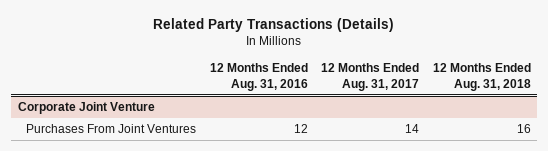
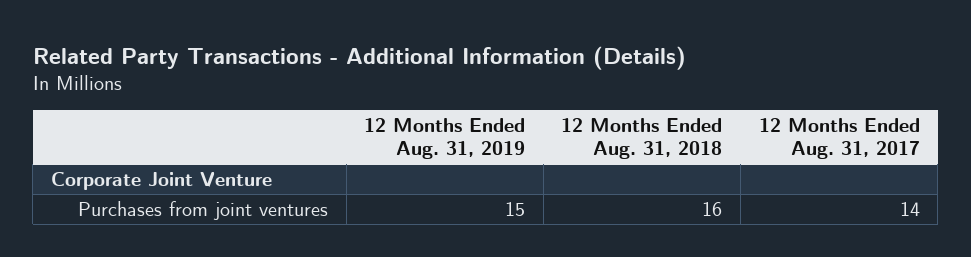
- Related Party Transactions (Details)
+ Related Party Transactions - Additional Information (Details)
- | 12 Months Ended Aug. 31, 2016 | 12 Months Ended Aug. 31, 2017 | 12 Months Ended Aug. 31, 2018
+ | 12 Months Ended Aug. 31, 2019 | 12 Months Ended Aug. 31, 2018 | 12 Months Ended Aug. 31, 2017
@ Corporate Joint Venture
- Purchases From Joint Ventures | 12 | 14 | 16
+ Purchases from joint ventures | 15 | 16 | 14

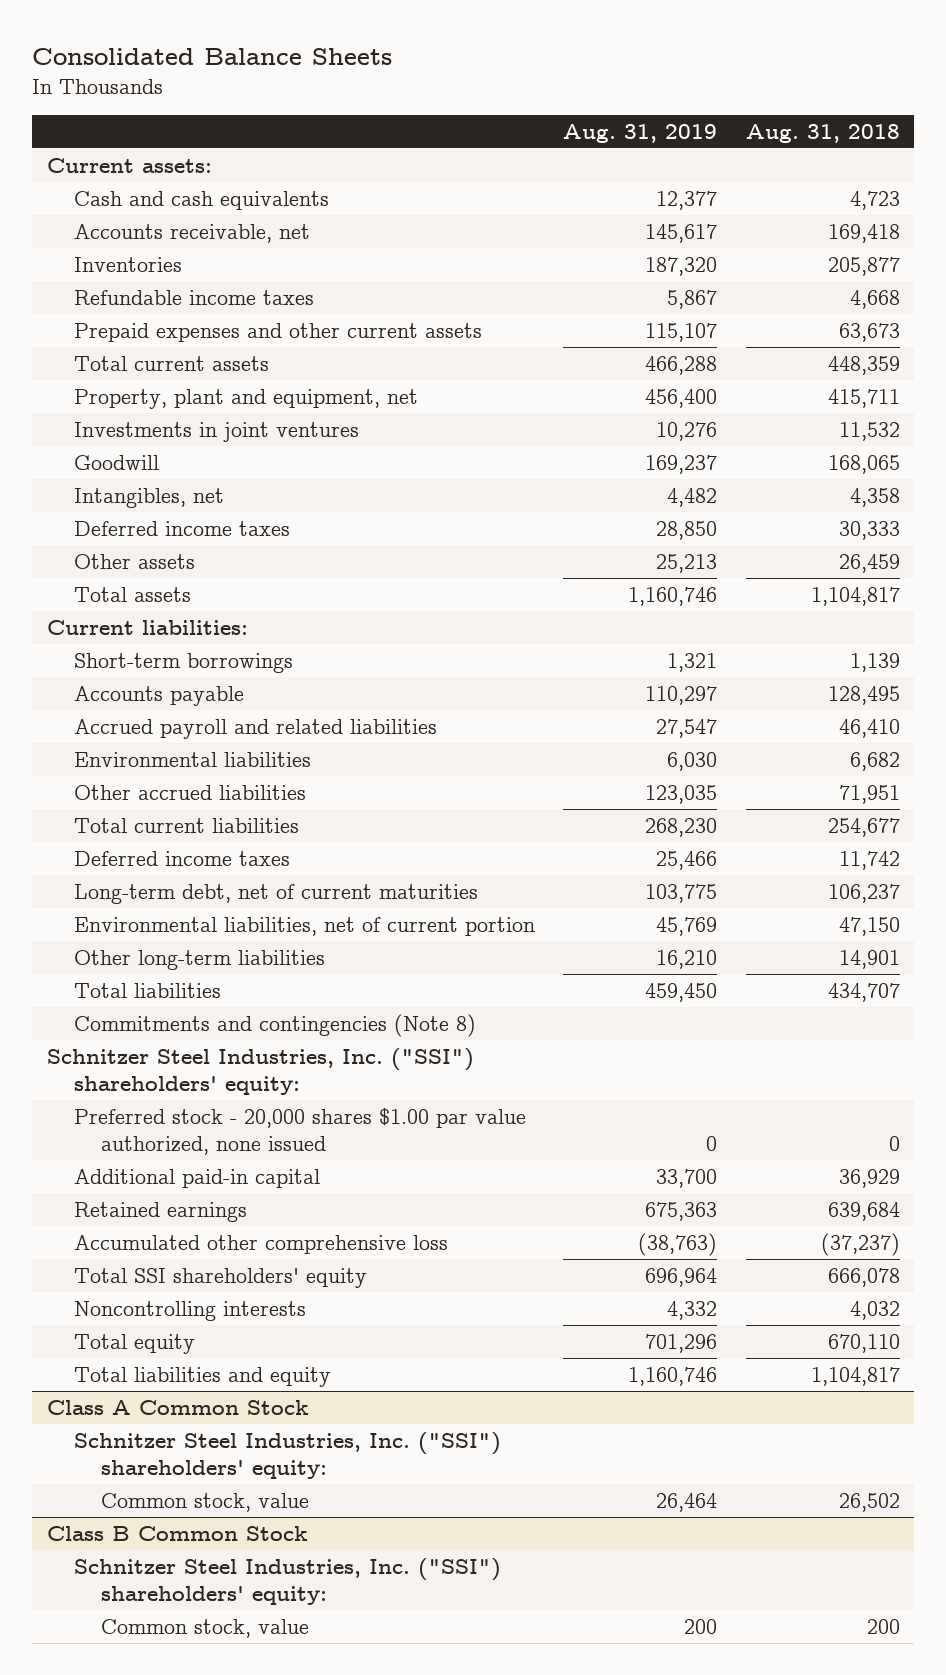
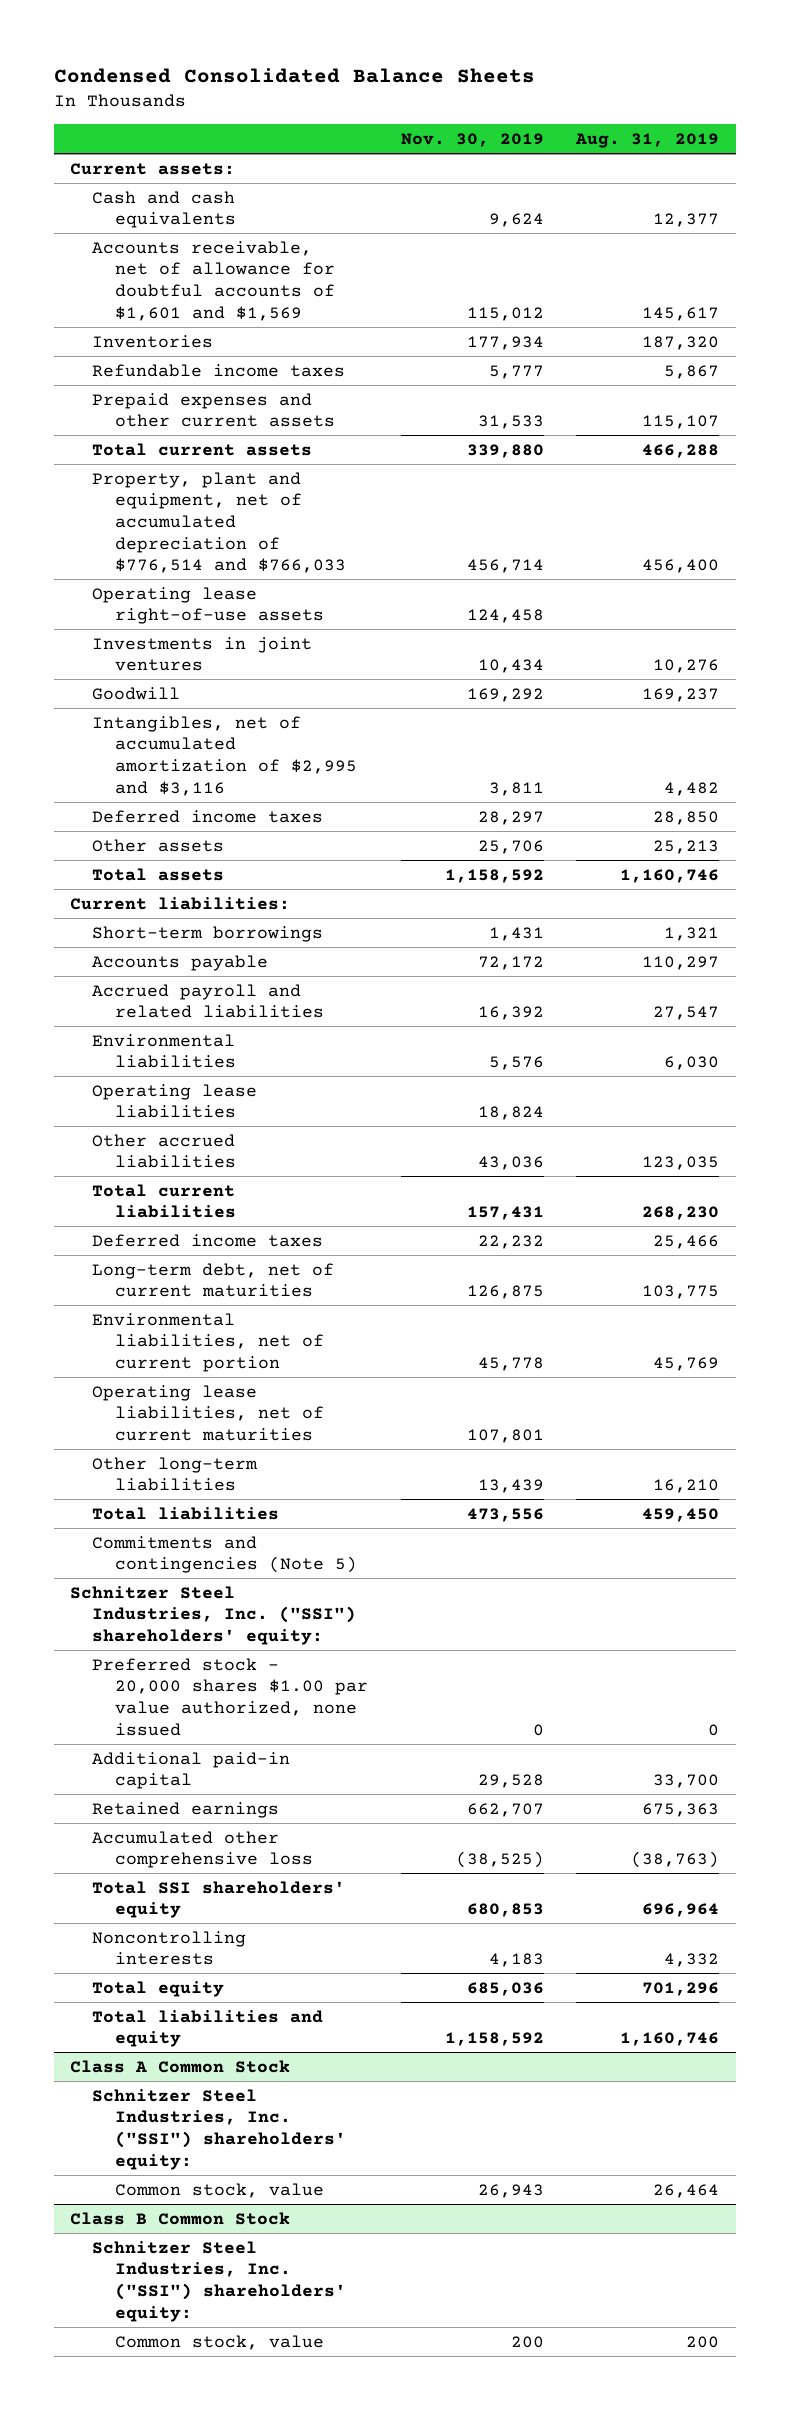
- Consolidated Balance Sheets
+ Condensed Consolidated Balance Sheets
- | Aug. 31, 2019 | Aug. 31, 2018
+ | Nov. 30, 2019 | Aug. 31, 2019
- Accounts receivable, net | 145,617 | 169,418
+ Accounts receivable, net of allowance for doubtful accounts of $1,601 and $1,569 | 115,012 | 145,617
- Property, plant and equipment, net | 456,400 | 415,711
+ Property, plant and equipment, net of accumulated depreciation of $776,514 and $766,033 | 456,714 | 456,400
+ Operating lease right-of-use assets | 124,458 |
- Intangibles, net | 4,482 | 4,358
+ Intangibles, net of accumulated amortization of $2,995 and $3,116 | 3,811 | 4,482
+ Operating lease liabilities | 18,824 |
+ Operating lease liabilities, net of current maturities | 107,801 |
- Commitments and contingencies (Note 8)
+ Commitments and contingencies (Note 5)

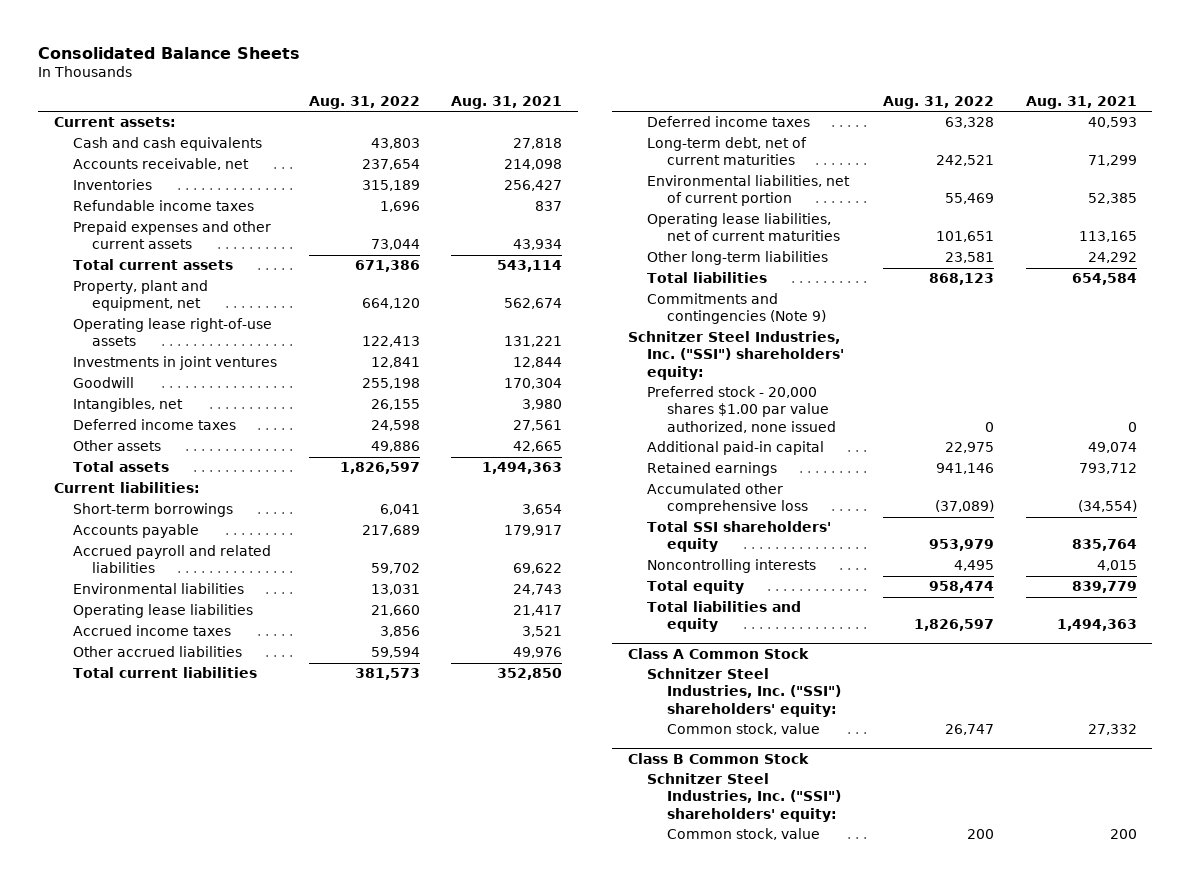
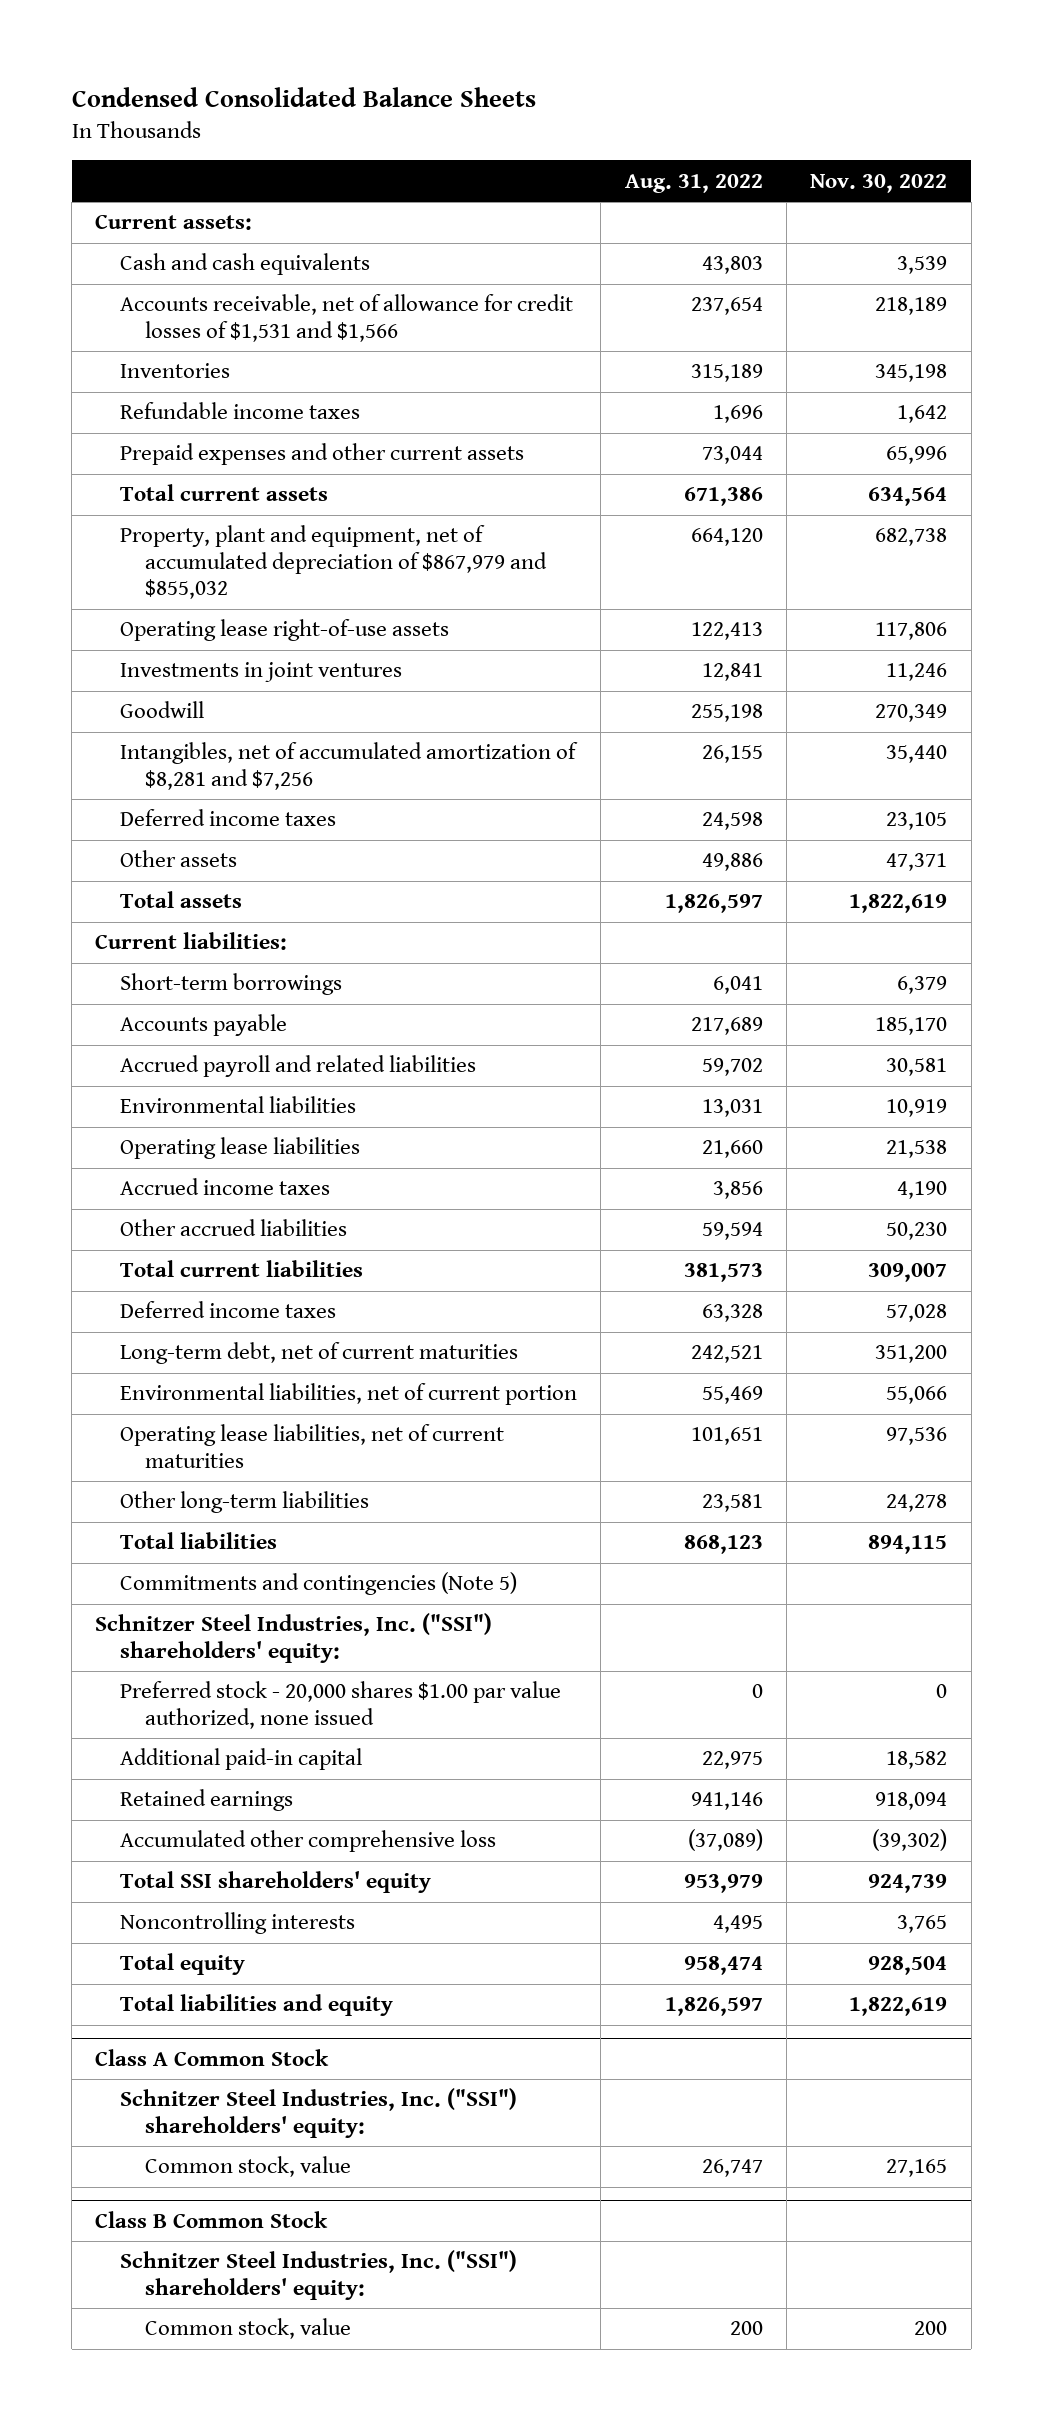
- Consolidated Balance Sheets
+ Condensed Consolidated Balance Sheets
- | Aug. 31, 2022 | Aug. 31, 2021
+ | Aug. 31, 2022 | Nov. 30, 2022
- Accounts receivable, net | 237,654 | 214,098
+ Accounts receivable, net of allowance for credit losses of $1,531 and $1,566 | 237,654 | 218,189
- Property, plant and equipment, net | 664,120 | 562,674
+ Property, plant and equipment, net of accumulated depreciation of $867,979 and $855,032 | 664,120 | 682,738
- Intangibles, net | 26,155 | 3,980
+ Intangibles, net of accumulated amortization of $8,281 and $7,256 | 26,155 | 35,440
- Commitments and contingencies (Note 9)
+ Commitments and contingencies (Note 5)

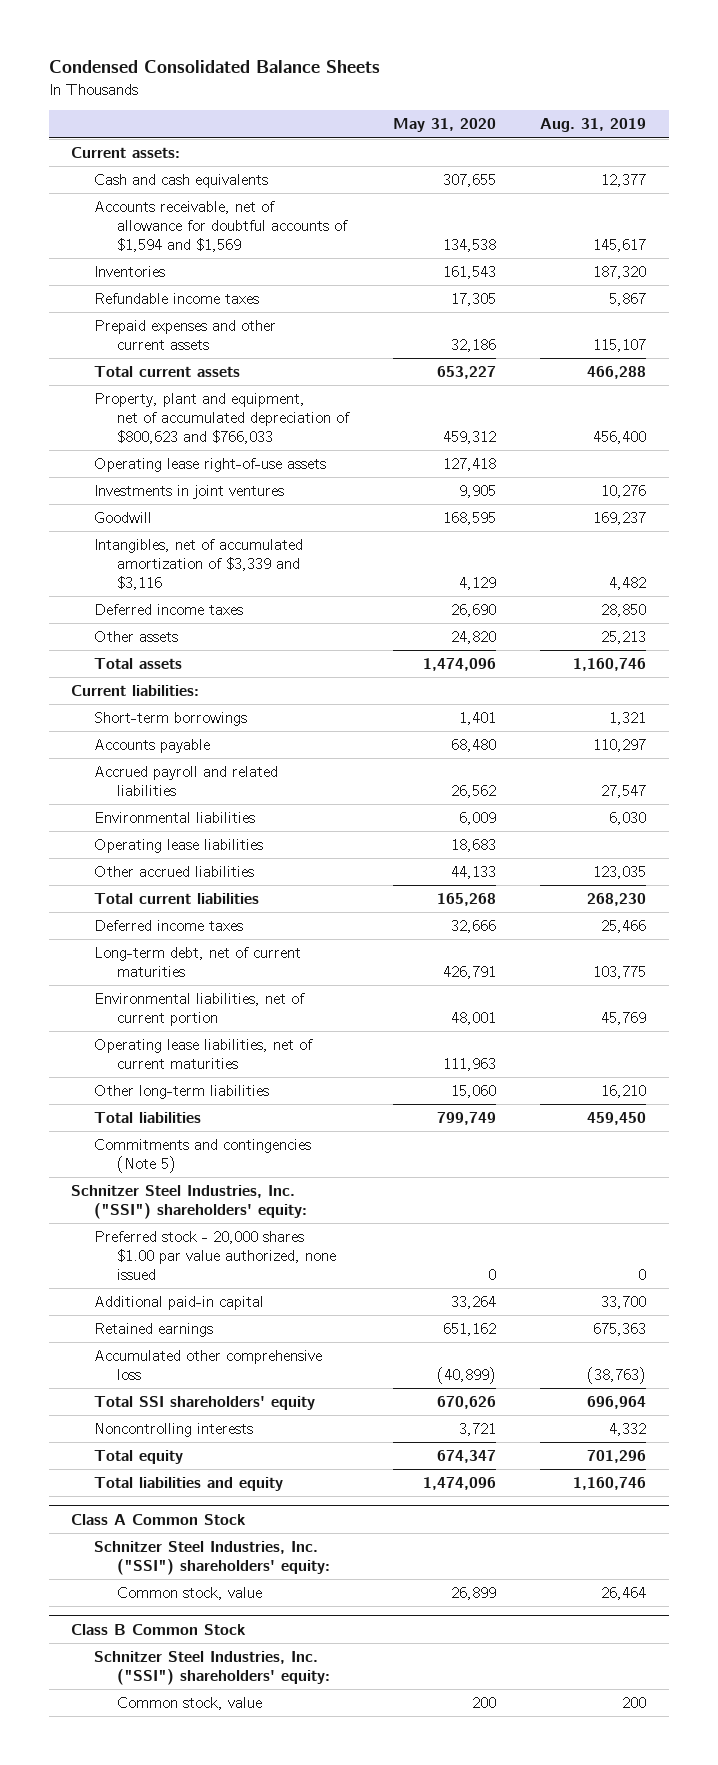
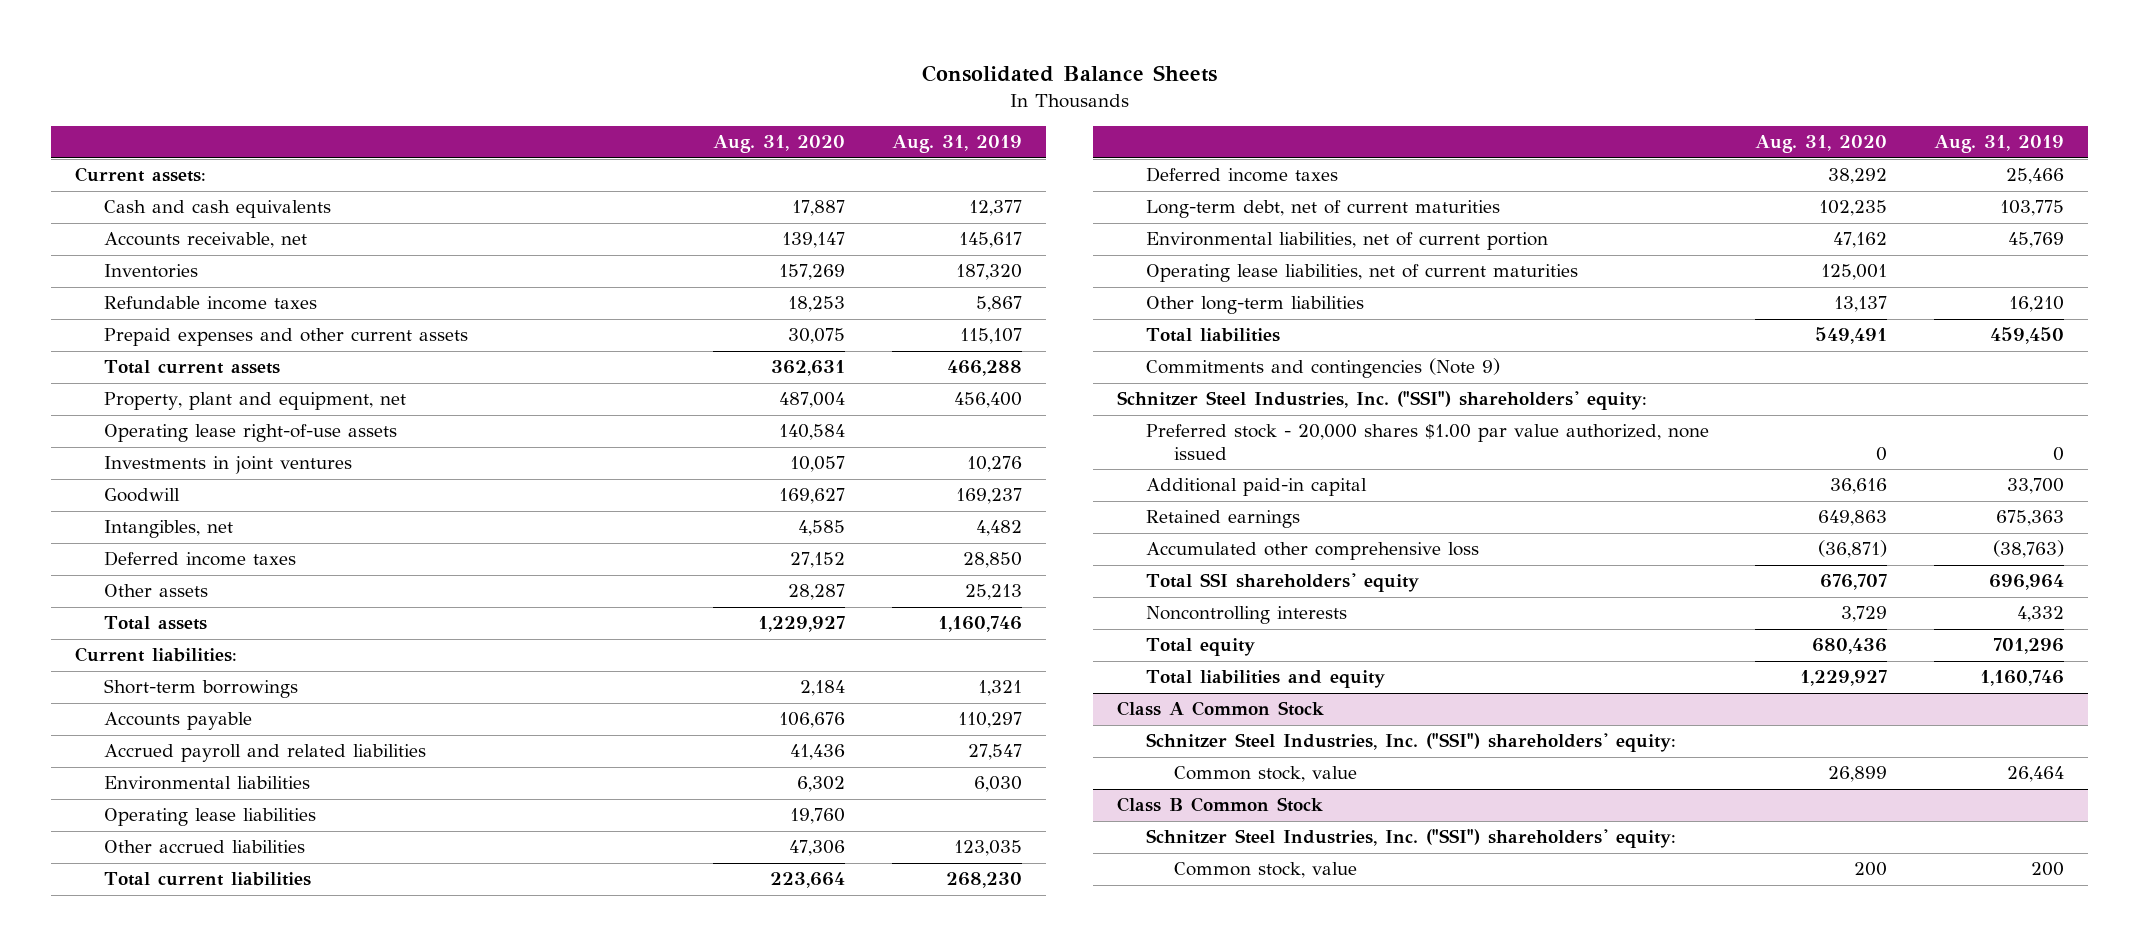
- Condensed Consolidated Balance Sheets
+ Consolidated Balance Sheets
- | May 31, 2020 | Aug. 31, 2019
+ | Aug. 31, 2020 | Aug. 31, 2019
- Accounts receivable, net of allowance for doubtful accounts of $1,594 and $1,569 | 134,538 | 145,617
+ Accounts receivable, net | 139,147 | 145,617
- Property, plant and equipment, net of accumulated depreciation of $800,623 and $766,033 | 459,312 | 456,400
+ Property, plant and equipment, net | 487,004 | 456,400
- Intangibles, net of accumulated amortization of $3,339 and $3,116 | 4,129 | 4,482
+ Intangibles, net | 4,585 | 4,482
- Commitments and contingencies (Note 5)
+ Commitments and contingencies (Note 9)

